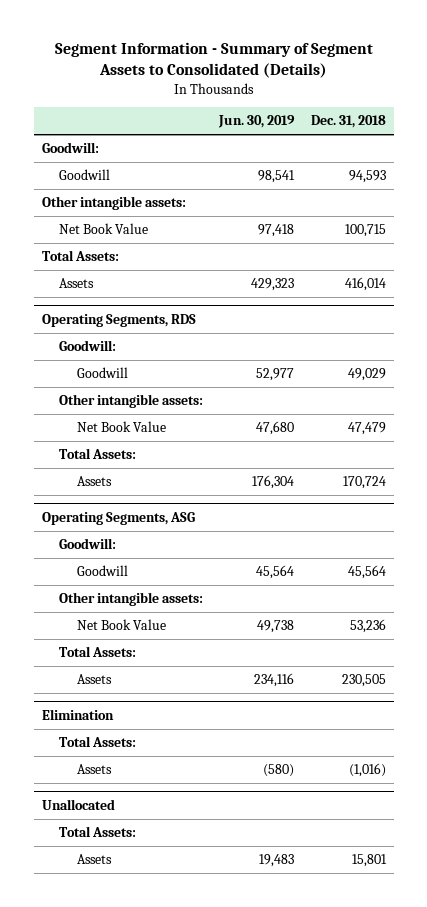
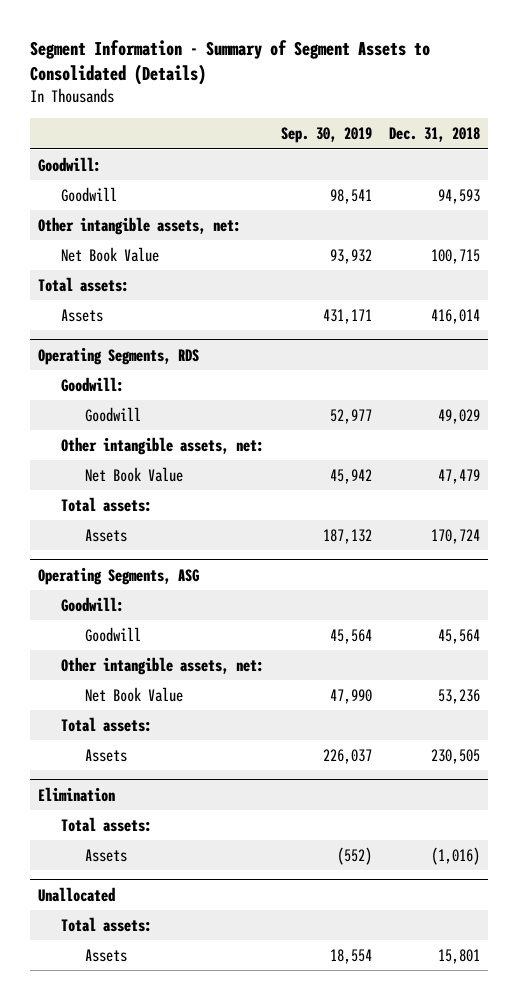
- | Jun. 30, 2019 | Dec. 31, 2018
+ | Sep. 30, 2019 | Dec. 31, 2018
- Other intangible assets:
+ Other intangible assets, net:
- Total Assets:
+ Total assets:
@ Operating Segments, RDS
- Other intangible assets:
+ Other intangible assets, net:
- Total Assets:
+ Total assets:
@ Operating Segments, ASG
- Other intangible assets:
+ Other intangible assets, net:
- Total Assets:
+ Total assets:
@ Elimination
- Total Assets:
+ Total assets:
@ Unallocated
- Total Assets:
+ Total assets:

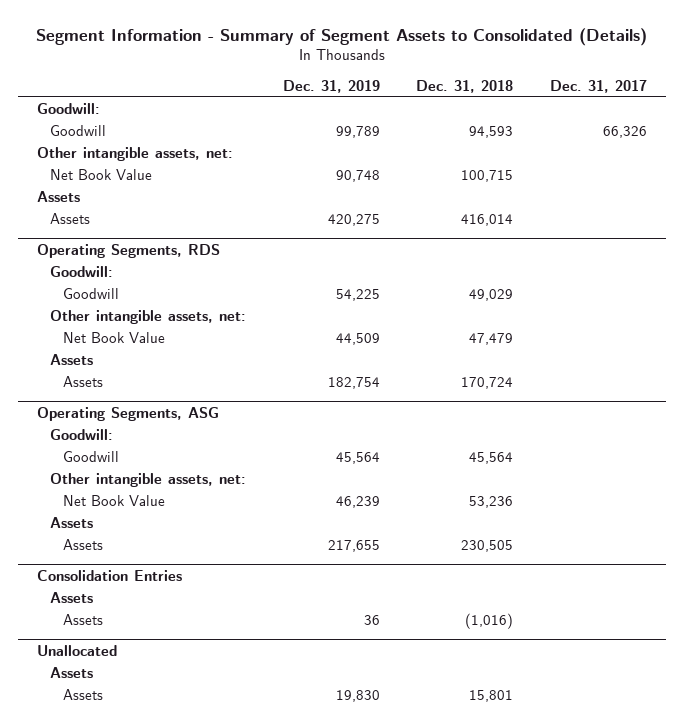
- | Sep. 30, 2019 | Dec. 31, 2018
+ | Dec. 31, 2019 | Dec. 31, 2018 | Dec. 31, 2017
- Total assets:
+ Assets
@ Operating Segments, RDS
- Total assets:
+ Assets
@ Operating Segments, ASG
- Total assets:
+ Assets
- Elimination
- Total assets:
+ Consolidation Entries
+ Assets
@ Unallocated
- Total assets:
+ Assets

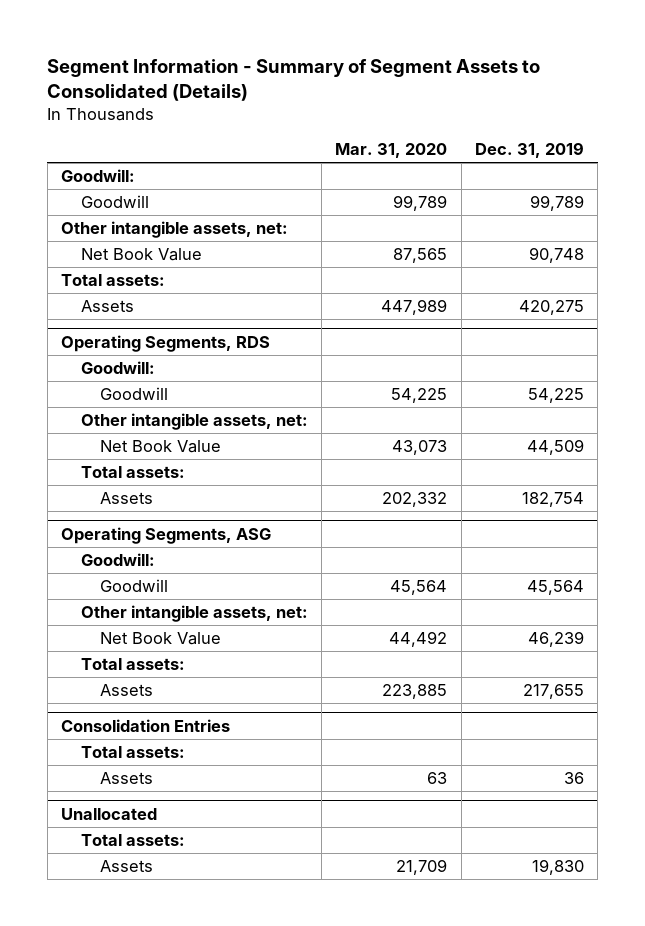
- | Dec. 31, 2019 | Dec. 31, 2018 | Dec. 31, 2017
+ | Mar. 31, 2020 | Dec. 31, 2019
- Assets
+ Total assets:
@ Operating Segments, RDS
- Assets
+ Total assets:
@ Operating Segments, ASG
- Assets
+ Total assets:
@ Consolidation Entries
- Assets
+ Total assets:
@ Unallocated
- Assets
+ Total assets:

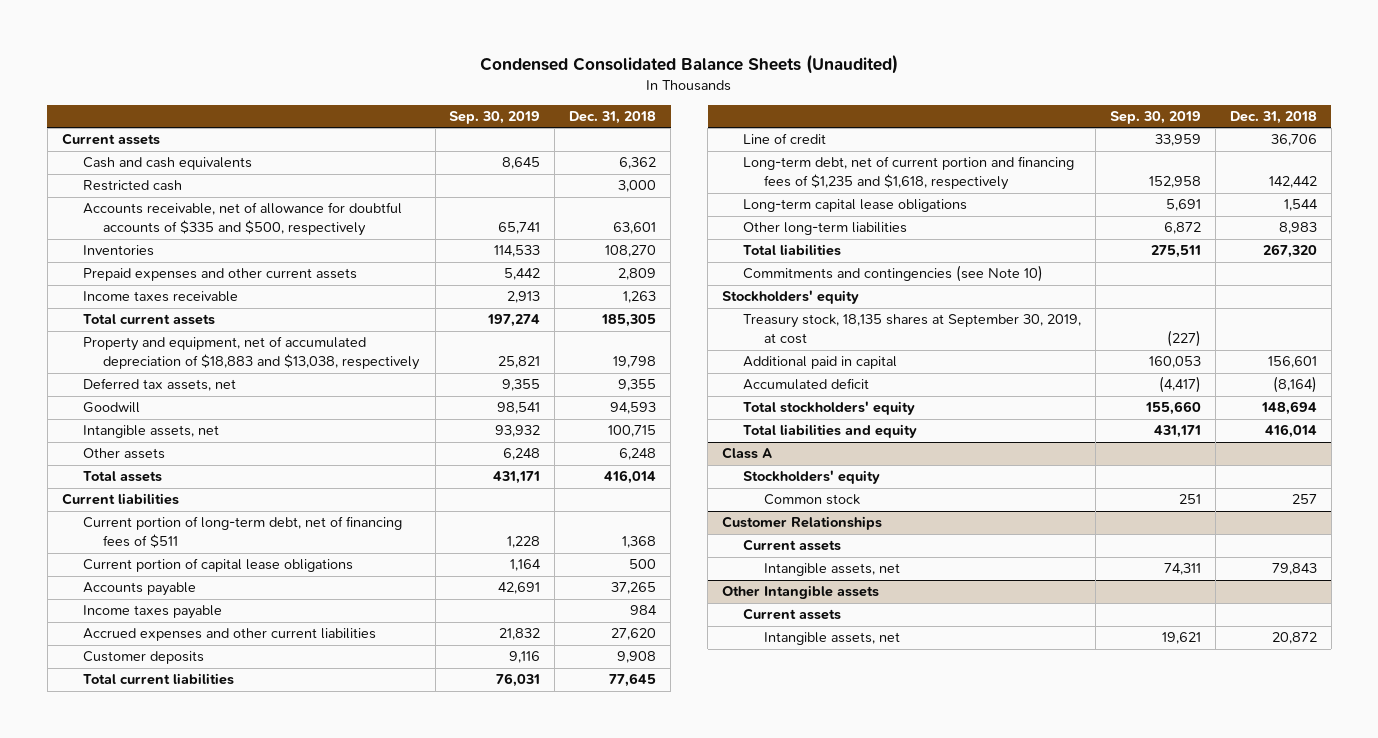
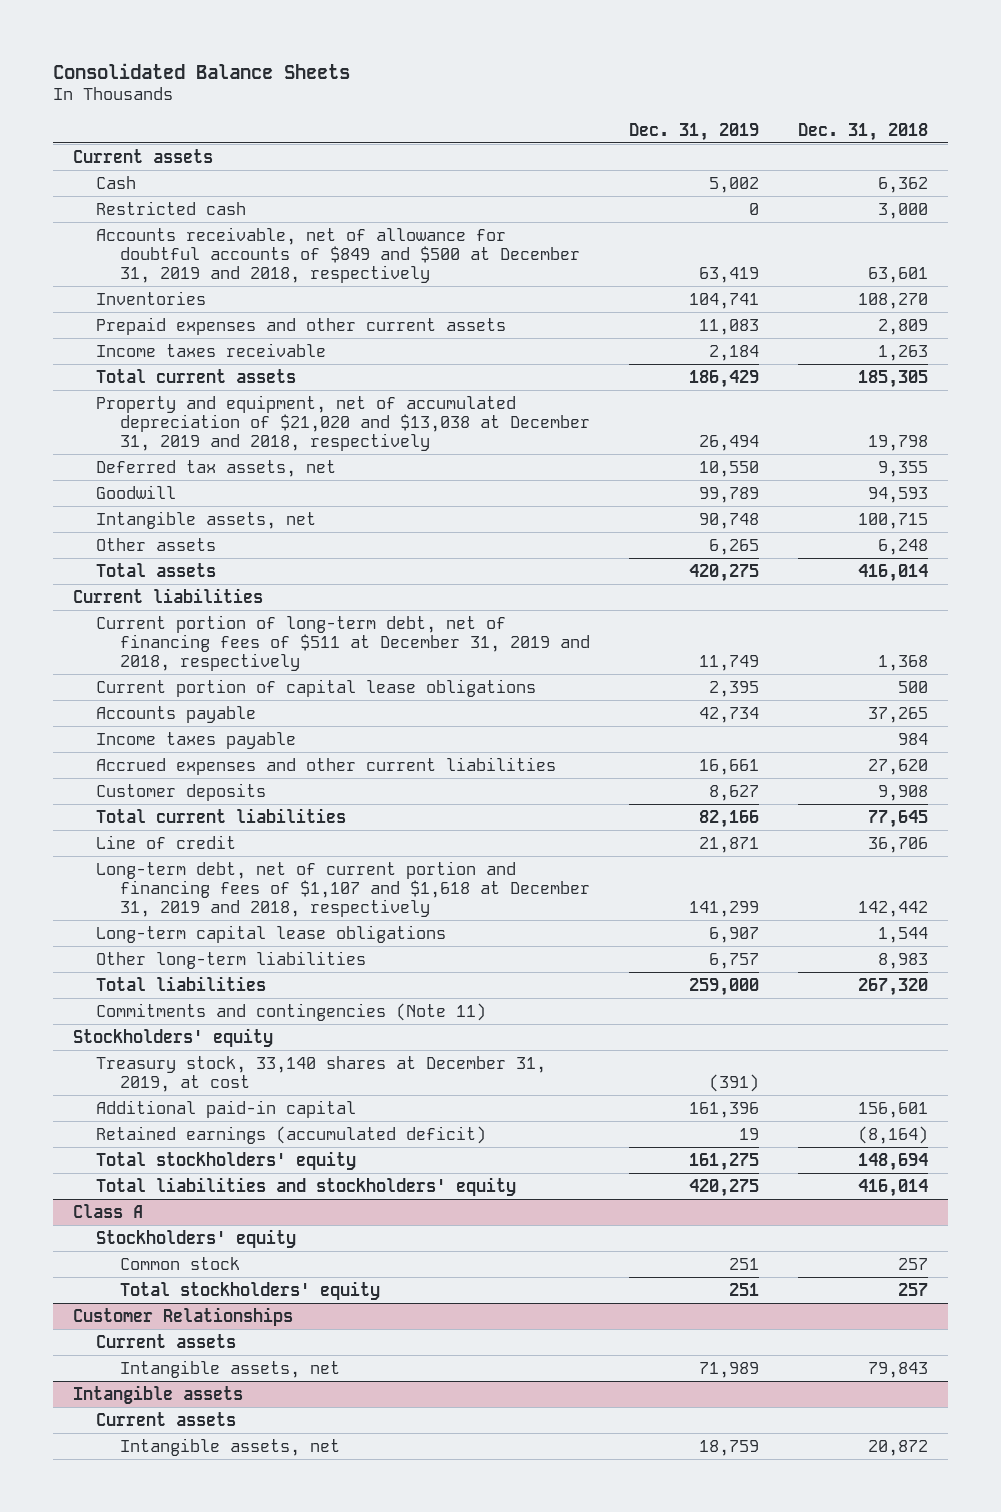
- Condensed Consolidated Balance Sheets (Unaudited)
+ Consolidated Balance Sheets
- | Sep. 30, 2019 | Dec. 31, 2018
+ | Dec. 31, 2019 | Dec. 31, 2018
- Cash and cash equivalents | 8,645 | 6,362
+ Cash | 5,002 | 6,362
- Accounts receivable, net of allowance for doubtful accounts of $335 and $500, respectively | 65,741 | 63,601
+ Accounts receivable, net of allowance for doubtful accounts of $849 and $500 at December 31, 2019 and 2018, respectively | 63,419 | 63,601
- Property and equipment, net of accumulated depreciation of $18,883 and $13,038, respectively | 25,821 | 19,798
+ Property and equipment, net of accumulated depreciation of $21,020 and $13,038 at December 31, 2019 and 2018, respectively | 26,494 | 19,798
- Current portion of long-term debt, net of financing fees of $511 | 1,228 | 1,368
+ Current portion of long-term debt, net of financing fees of $511 at December 31, 2019 and 2018, respectively | 11,749 | 1,368
- Long-term debt, net of current portion and financing fees of $1,235 and $1,618, respectively | 152,958 | 142,442
+ Long-term debt, net of current portion and financing fees of $1,107 and $1,618 at December 31, 2019 and 2018, respectively | 141,299 | 142,442
- Commitments and contingencies (see Note 10)
+ Commitments and contingencies (Note 11)
- Treasury stock, 18,135 shares at September 30, 2019, at cost | (227) |
- Additional paid in capital | 160,053 | 156,601
- Accumulated deficit | (4,417) | (8,164)
+ Treasury stock, 33,140 shares at December 31, 2019, at cost | (391) |
+ Additional paid-in capital | 161,396 | 156,601
+ Retained earnings (accumulated deficit) | 19 | (8,164)
- Total liabilities and equity | 431,171 | 416,014
+ Total liabilities and stockholders' equity | 420,275 | 416,014
@ Class A
+ Total stockholders' equity | 251 | 257
- Other Intangible assets
+ Intangible assets

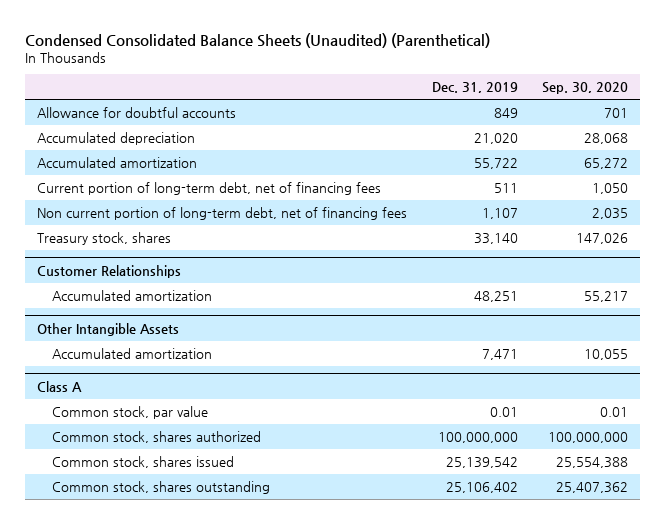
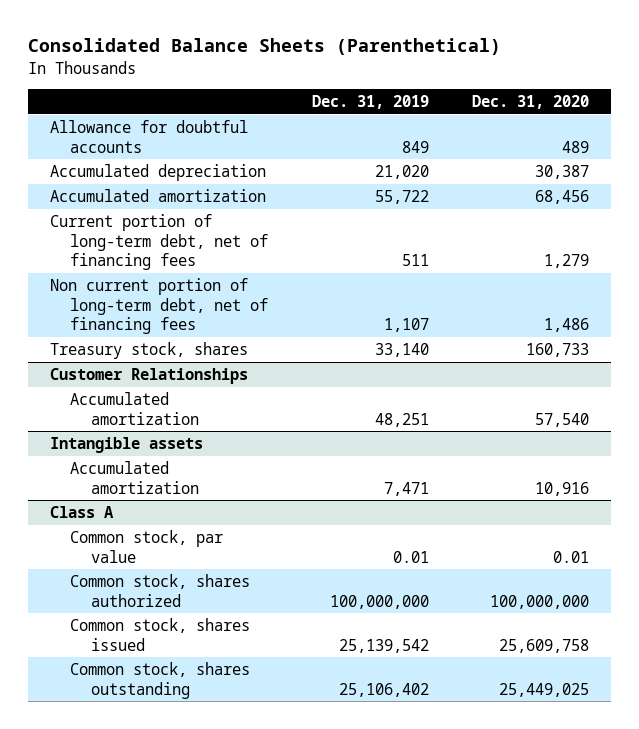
- Condensed Consolidated Balance Sheets (Unaudited) (Parenthetical)
+ Consolidated Balance Sheets (Parenthetical)
- | Dec. 31, 2019 | Sep. 30, 2020
+ | Dec. 31, 2019 | Dec. 31, 2020
- Other Intangible Assets
+ Intangible assets

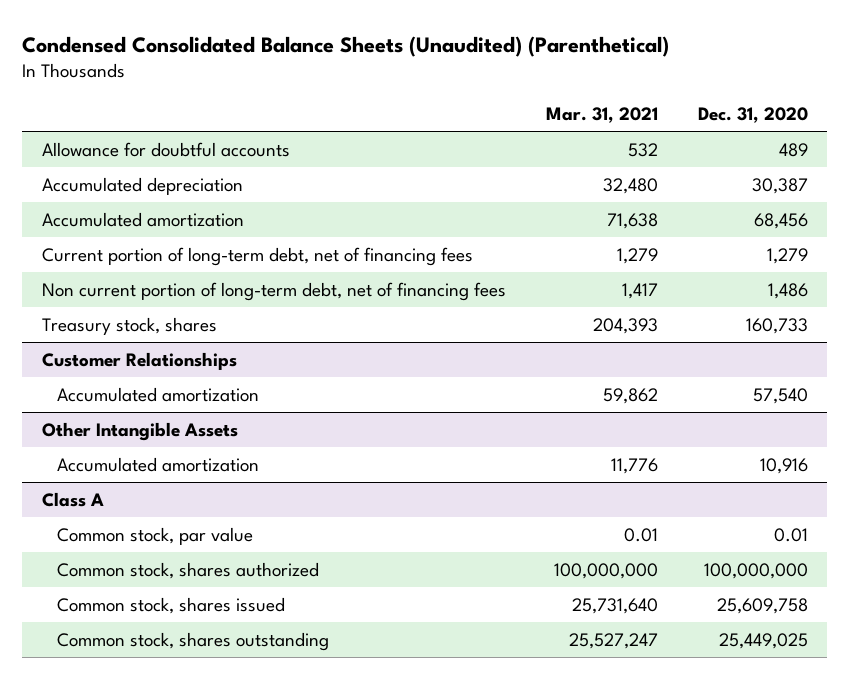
- Consolidated Balance Sheets (Parenthetical)
+ Condensed Consolidated Balance Sheets (Unaudited) (Parenthetical)
- | Dec. 31, 2019 | Dec. 31, 2020
+ | Mar. 31, 2021 | Dec. 31, 2020
- Intangible assets
+ Other Intangible Assets

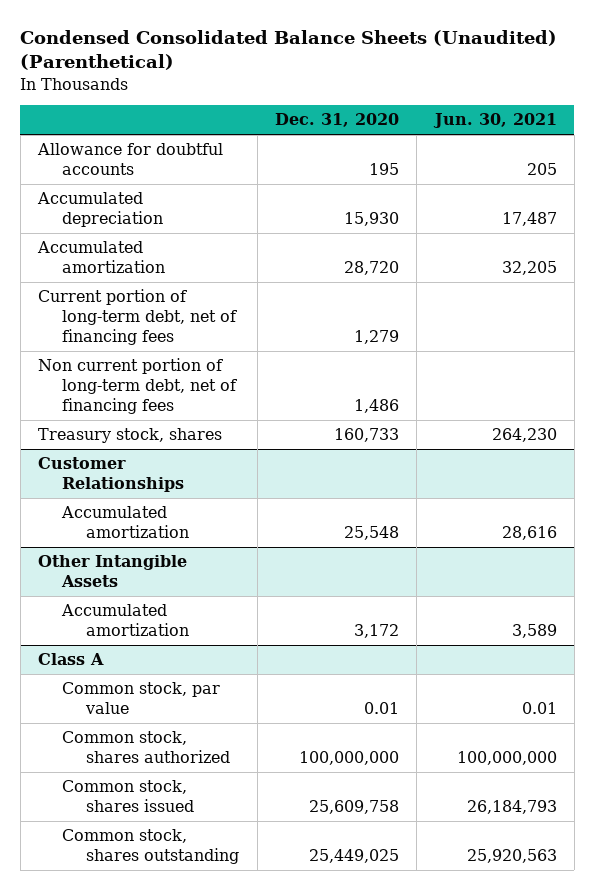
- | Mar. 31, 2021 | Dec. 31, 2020
+ | Dec. 31, 2020 | Jun. 30, 2021
- Allowance for doubtful accounts | 532 | 489
- Accumulated depreciation | 32,480 | 30,387
- Accumulated amortization | 71,638 | 68,456
+ Allowance for doubtful accounts | 195 | 205
+ Accumulated depreciation | 15,930 | 17,487
+ Accumulated amortization | 28,720 | 32,205
@ Customer Relationships
- Accumulated amortization | 59,862 | 57,540
+ Accumulated amortization | 25,548 | 28,616
@ Other Intangible Assets
- Accumulated amortization | 11,776 | 10,916
+ Accumulated amortization | 3,172 | 3,589

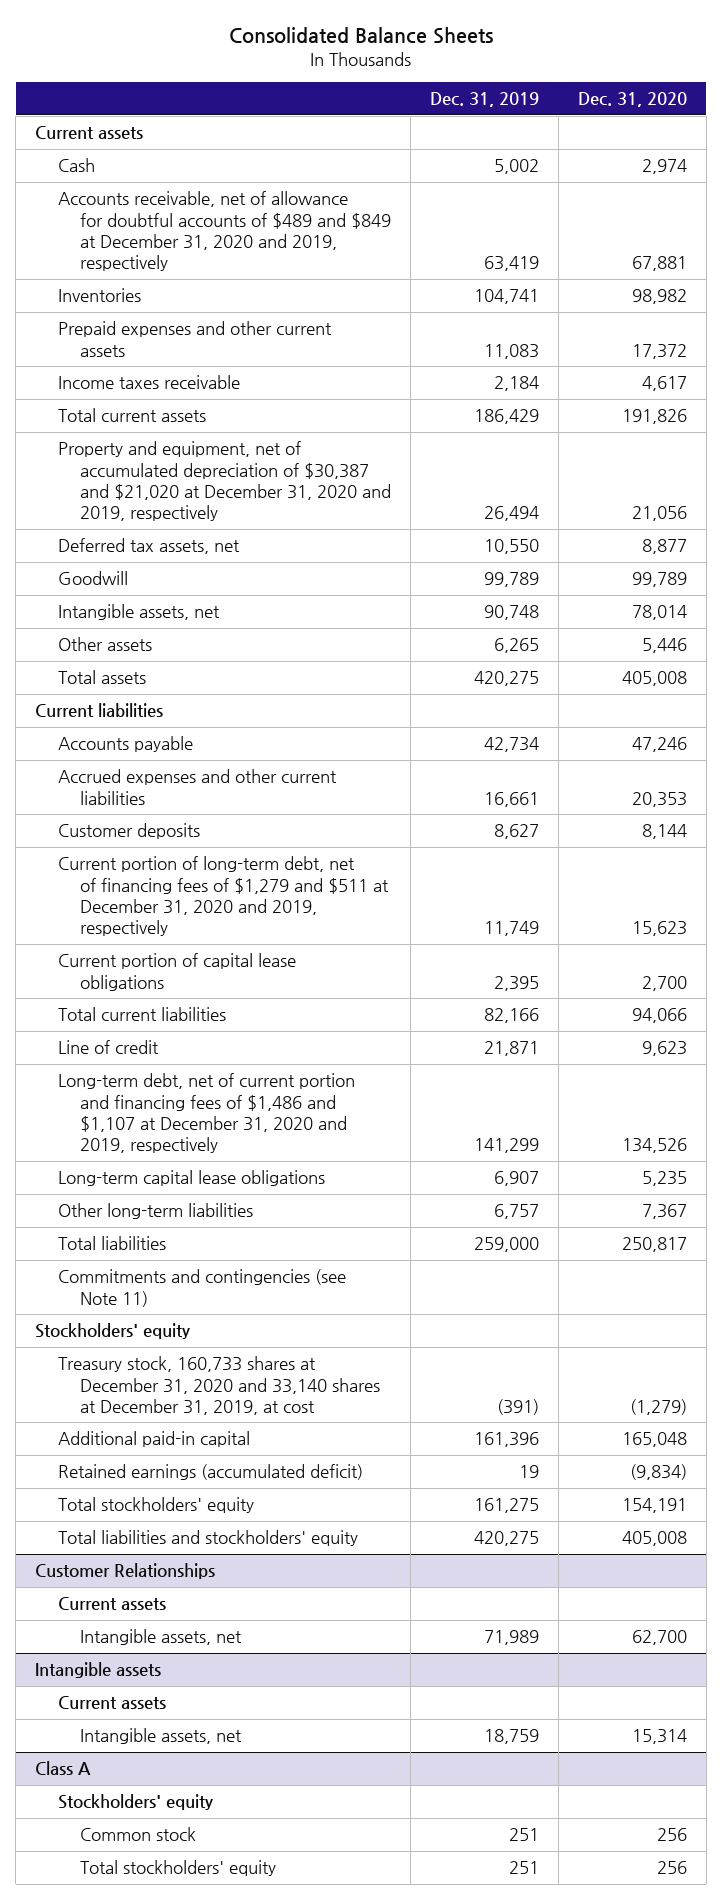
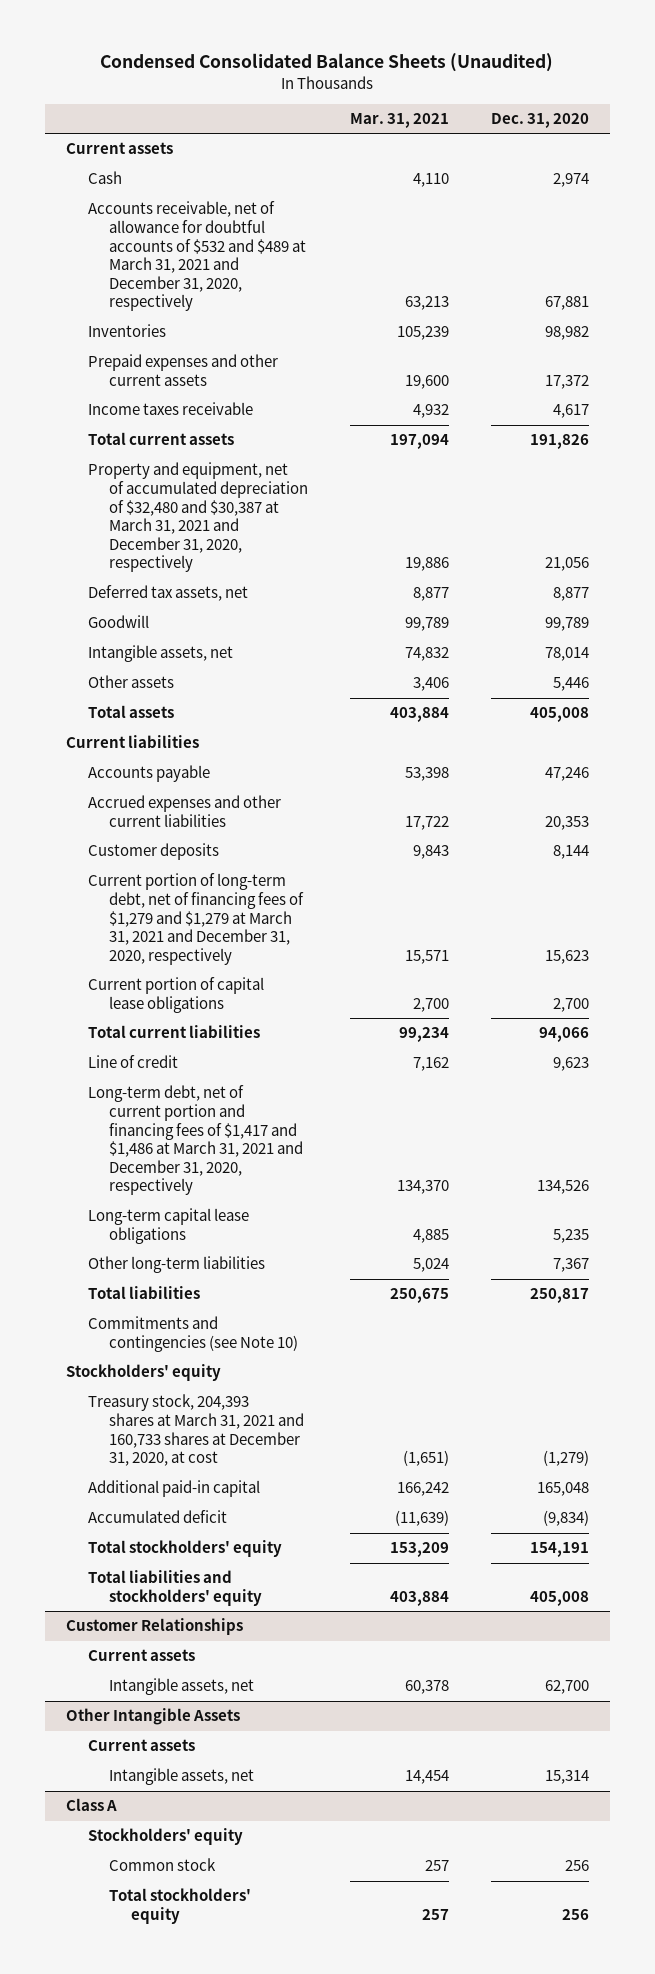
- Consolidated Balance Sheets
+ Condensed Consolidated Balance Sheets (Unaudited)
- | Dec. 31, 2019 | Dec. 31, 2020
+ | Mar. 31, 2021 | Dec. 31, 2020
- Accounts receivable, net of allowance for doubtful accounts of $489 and $849 at December 31, 2020 and 2019, respectively | 63,419 | 67,881
+ Accounts receivable, net of allowance for doubtful accounts of $532 and $489 at March 31, 2021 and December 31, 2020, respectively | 63,213 | 67,881
- Property and equipment, net of accumulated depreciation of $30,387 and $21,020 at December 31, 2020 and 2019, respectively | 26,494 | 21,056
+ Property and equipment, net of accumulated depreciation of $32,480 and $30,387 at March 31, 2021 and December 31, 2020, respectively | 19,886 | 21,056
- Current portion of long-term debt, net of financing fees of $1,279 and $511 at December 31, 2020 and 2019, respectively | 11,749 | 15,623
+ Current portion of long-term debt, net of financing fees of $1,279 and $1,279 at March 31, 2021 and December 31, 2020, respectively | 15,571 | 15,623
- Long-term debt, net of current portion and financing fees of $1,486 and $1,107 at December 31, 2020 and 2019, respectively | 141,299 | 134,526
+ Long-term debt, net of current portion and financing fees of $1,417 and $1,486 at March 31, 2021 and December 31, 2020, respectively | 134,370 | 134,526
- Commitments and contingencies (see Note 11)
+ Commitments and contingencies (see Note 10)
- Treasury stock, 160,733 shares at December 31, 2020 and 33,140 shares at December 31, 2019, at cost | (391) | (1,279)
+ Treasury stock, 204,393 shares at March 31, 2021 and 160,733 shares at December 31, 2020, at cost | (1,651) | (1,279)
- Retained earnings (accumulated deficit) | 19 | (9,834)
+ Accumulated deficit | (11,639) | (9,834)
- Intangible assets
+ Other Intangible Assets

